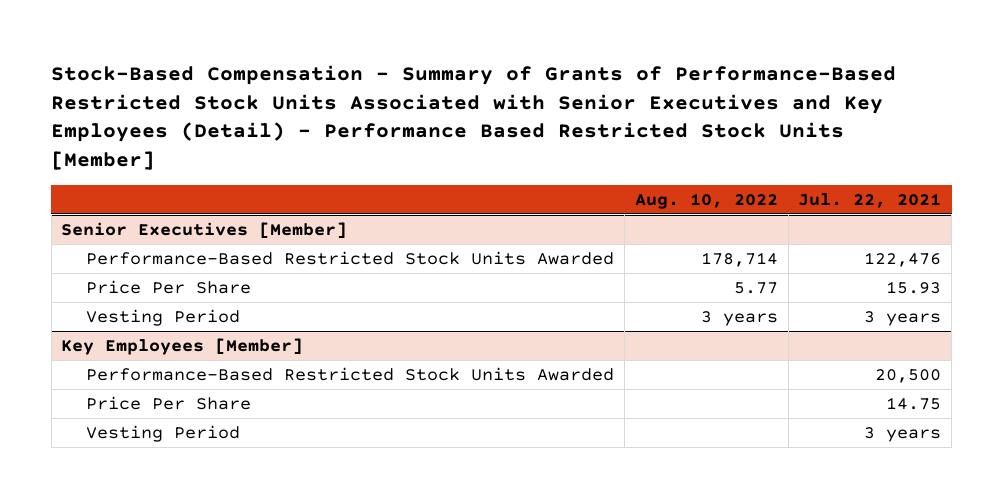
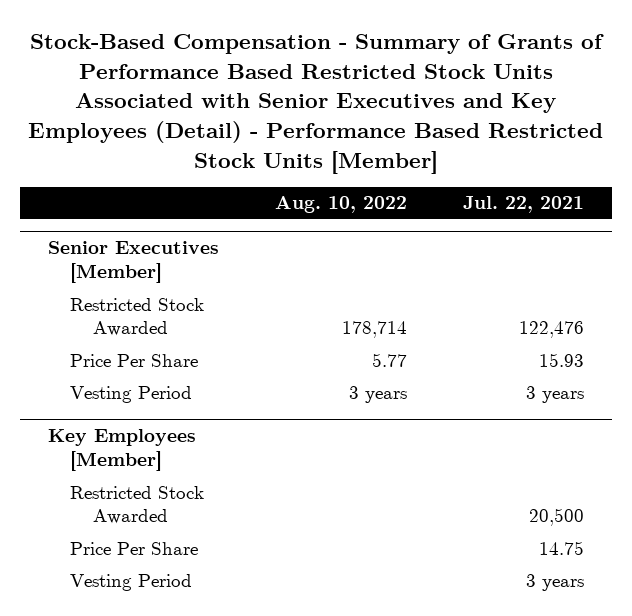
- Stock-Based Compensation - Summary of Grants of Performance-Based Restricted Stock Units Associated with Senior Executives and Key Employees (Detail) - Performance Based Restricted Stock Units [Member]
+ Stock-Based Compensation - Summary of Grants of Performance Based Restricted Stock Units Associated with Senior Executives and Key Employees (Detail) - Performance Based Restricted Stock Units [Member]
@ Senior Executives [Member]
- Performance-Based Restricted Stock Units Awarded | 178,714 | 122,476
+ Restricted Stock Awarded | 178,714 | 122,476
@ Key Employees [Member]
- Performance-Based Restricted Stock Units Awarded | | 20,500
+ Restricted Stock Awarded | | 20,500

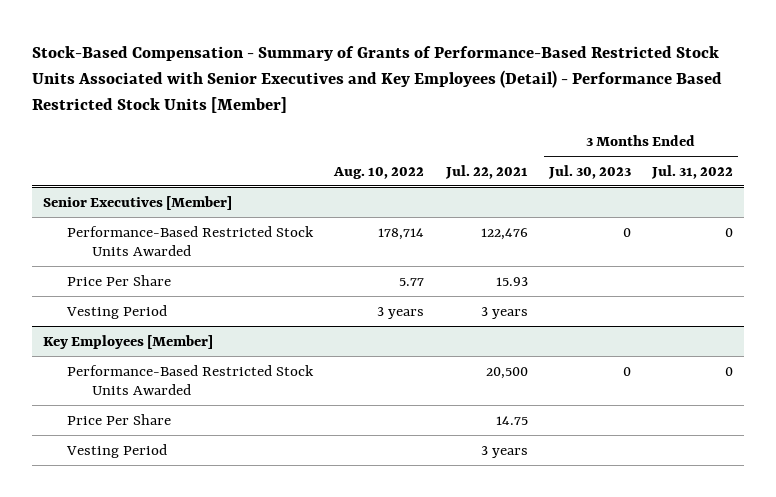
- Stock-Based Compensation - Summary of Grants of Performance Based Restricted Stock Units Associated with Senior Executives and Key Employees (Detail) - Performance Based Restricted Stock Units [Member]
+ Stock-Based Compensation - Summary of Grants of Performance-Based Restricted Stock Units Associated with Senior Executives and Key Employees (Detail) - Performance Based Restricted Stock Units [Member]
- | Aug. 10, 2022 | Jul. 22, 2021
+ | Aug. 10, 2022 | Jul. 22, 2021 | 3 Months Ended Jul. 30, 2023 | 3 Months Ended Jul. 31, 2022
@ Senior Executives [Member]
- Restricted Stock Awarded | 178,714 | 122,476
+ Performance-Based Restricted Stock Units Awarded | 178,714 | 122,476 | 0 | 0
@ Key Employees [Member]
- Restricted Stock Awarded | | 20,500
+ Performance-Based Restricted Stock Units Awarded | | 20,500 | 0 | 0

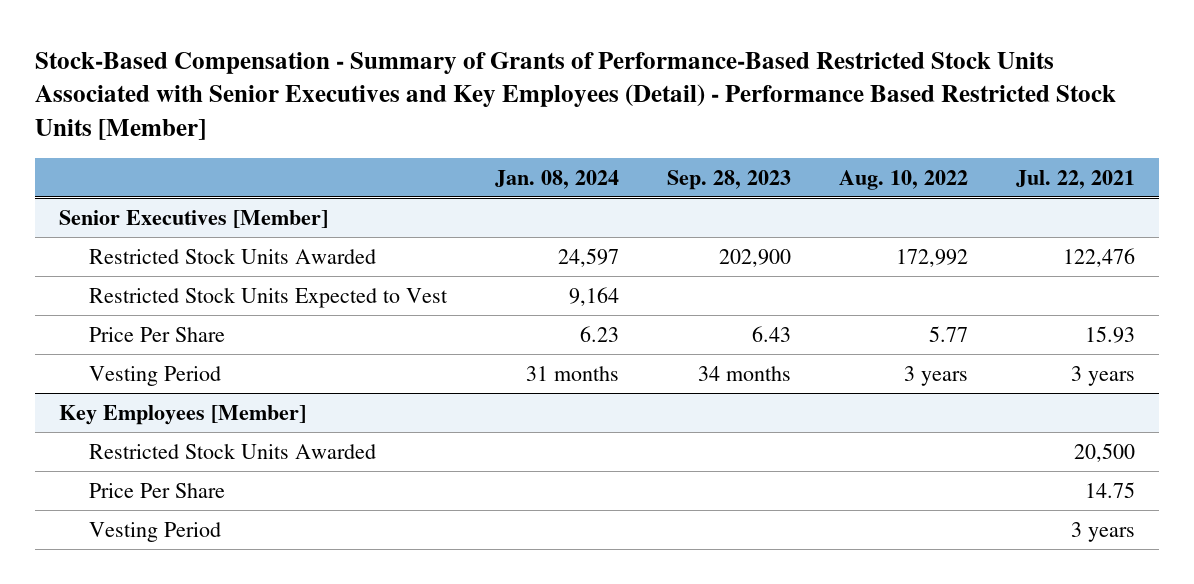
- | Aug. 10, 2022 | Jul. 22, 2021 | 3 Months Ended Jul. 30, 2023 | 3 Months Ended Jul. 31, 2022
+ | Jan. 08, 2024 | Sep. 28, 2023 | Aug. 10, 2022 | Jul. 22, 2021
@ Senior Executives [Member]
- Performance-Based Restricted Stock Units Awarded | 178,714 | 122,476 | 0 | 0
+ Restricted Stock Units Awarded | 24,597 | 202,900 | 172,992 | 122,476
+ Restricted Stock Units Expected to Vest | 9,164 | | |
@ Key Employees [Member]
- Performance-Based Restricted Stock Units Awarded | | 20,500 | 0 | 0
+ Restricted Stock Units Awarded | | | | 20,500

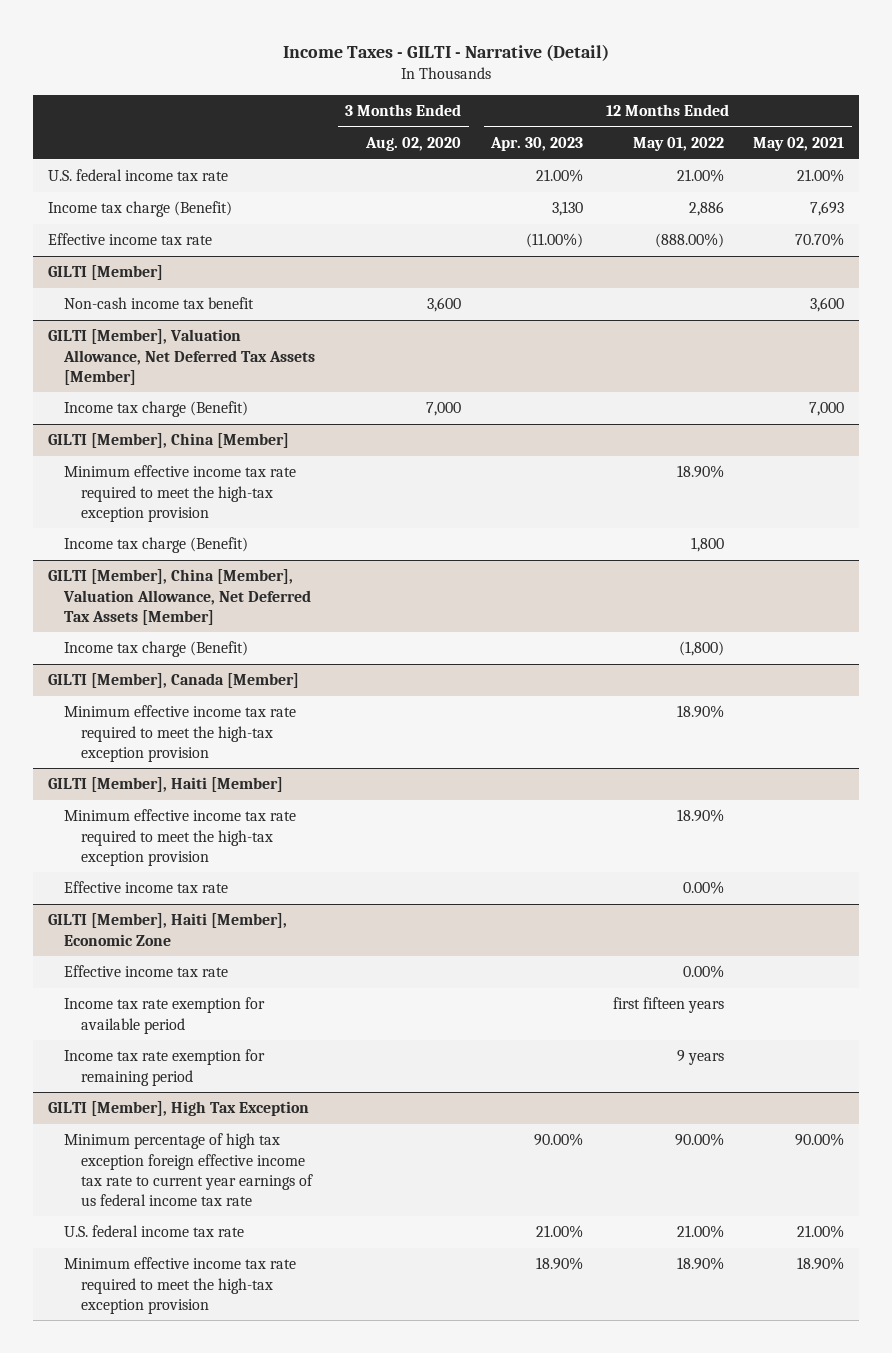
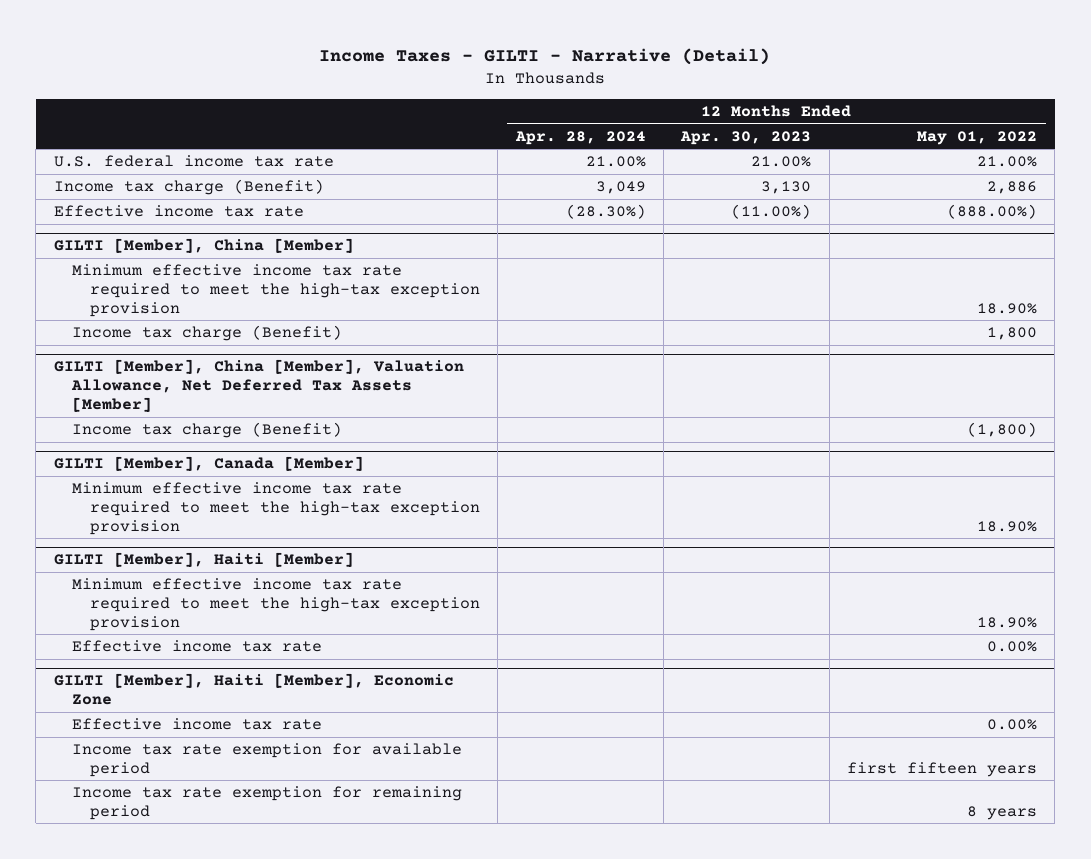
- | 3 Months Ended Aug. 02, 2020 | 12 Months Ended Apr. 30, 2023 | 12 Months Ended May 01, 2022 | 12 Months Ended May 02, 2021
+ | 12 Months Ended Apr. 28, 2024 | 12 Months Ended Apr. 30, 2023 | 12 Months Ended May 01, 2022
- GILTI [Member]
- Non-cash income tax benefit | 3,600 | | | 3,600
- GILTI [Member], Valuation Allowance, Net Deferred Tax Assets [Member]
- Income tax charge (Benefit) | 7,000 | | | 7,000
@ GILTI [Member], Haiti [Member], Economic Zone
- Income tax rate exemption for remaining period | | | 9 years |
- GILTI [Member], High Tax Exception
- Minimum percentage of high tax exception foreign effective income tax rate to current year earnings of us federal income tax rate | | 90.00% | 90.00% | 90.00%
- U.S. federal income tax rate | | 21.00% | 21.00% | 21.00%
- Minimum effective income tax rate required to meet the high-tax exception provision | | 18.90% | 18.90% | 18.90%
@ GILTI [Member], Haiti [Member], Economic Zone
+ Income tax rate exemption for remaining period | | | 8 years

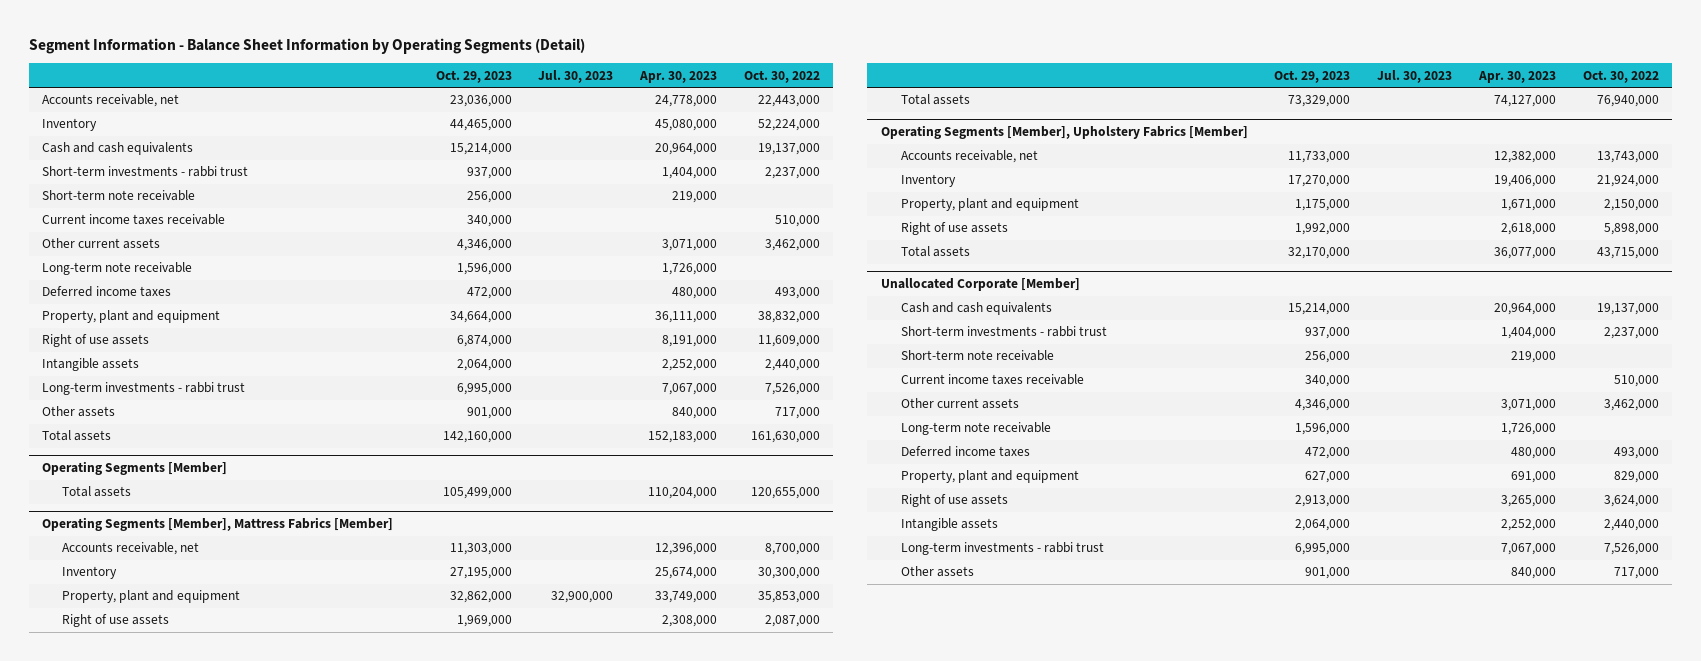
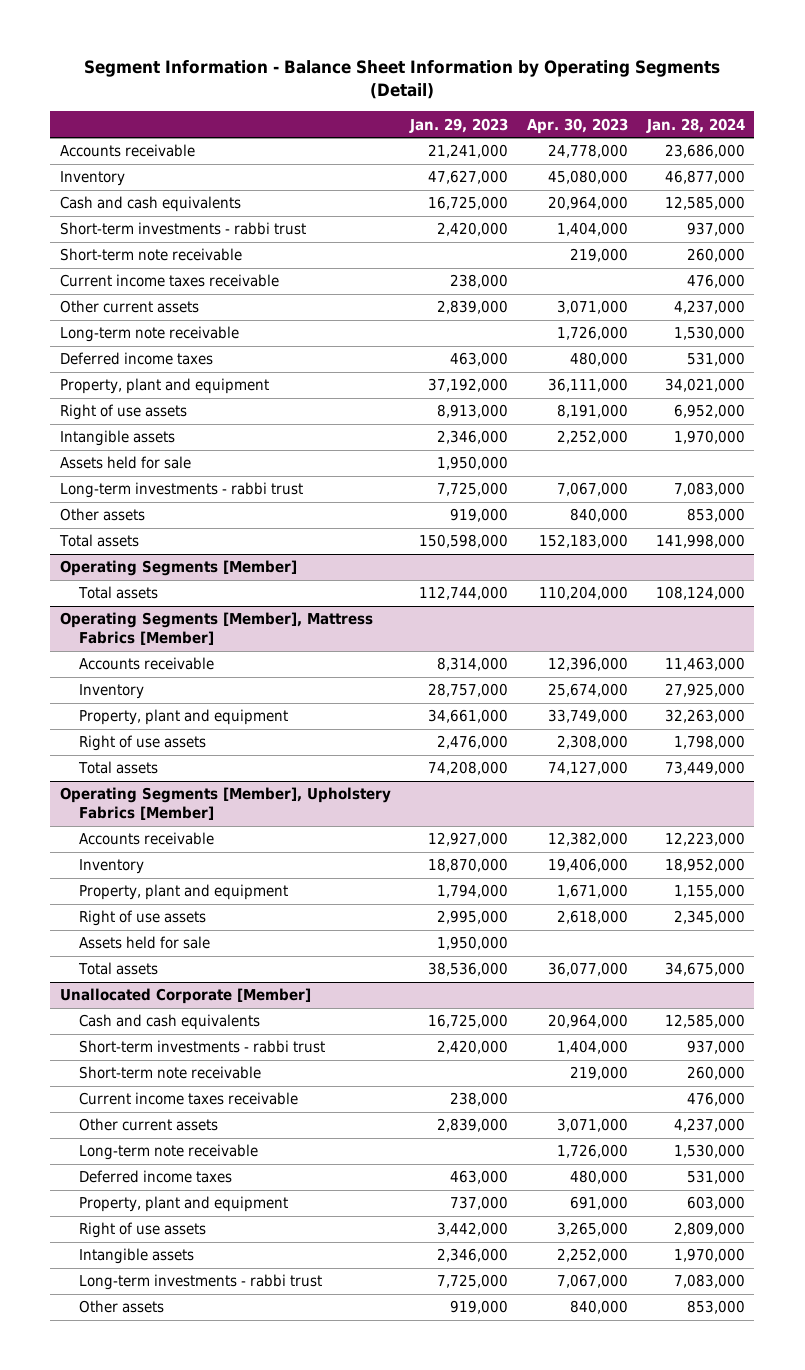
- | Oct. 29, 2023 | Jul. 30, 2023 | Apr. 30, 2023 | Oct. 30, 2022
+ | Jan. 29, 2023 | Apr. 30, 2023 | Jan. 28, 2024
- Accounts receivable, net | 23,036,000 | | 24,778,000 | 22,443,000
+ Accounts receivable | 21,241,000 | 24,778,000 | 23,686,000
+ Assets held for sale | 1,950,000 | |
@ Operating Segments [Member], Mattress Fabrics [Member]
- Accounts receivable, net | 11,303,000 | | 12,396,000 | 8,700,000
+ Accounts receivable | 8,314,000 | 12,396,000 | 11,463,000
@ Operating Segments [Member], Upholstery Fabrics [Member]
- Accounts receivable, net | 11,733,000 | | 12,382,000 | 13,743,000
+ Accounts receivable | 12,927,000 | 12,382,000 | 12,223,000
+ Assets held for sale | 1,950,000 | |

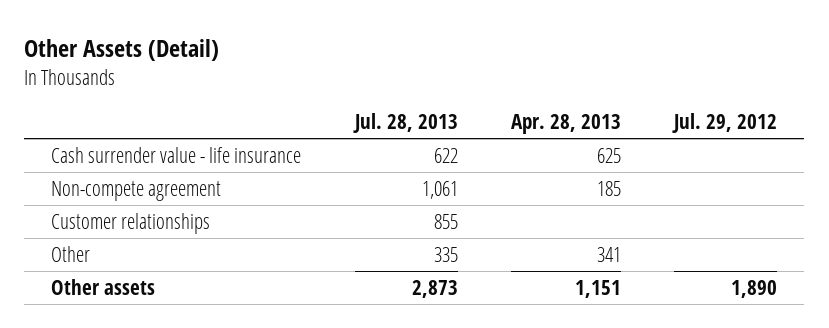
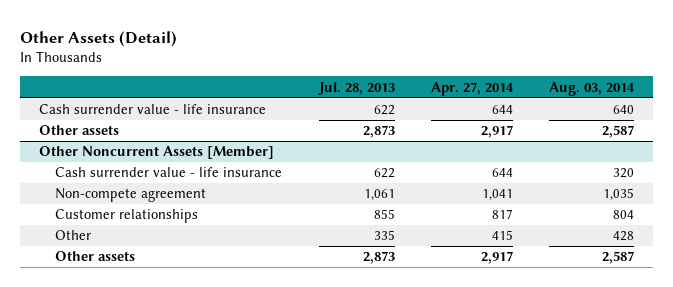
- | Jul. 28, 2013 | Apr. 28, 2013 | Jul. 29, 2012
+ | Jul. 28, 2013 | Apr. 27, 2014 | Aug. 03, 2014
+ Other assets | 2,873 | 2,917 | 2,587
+ Other Noncurrent Assets [Member]
+ Cash surrender value - life insurance | 622 | 644 | 320

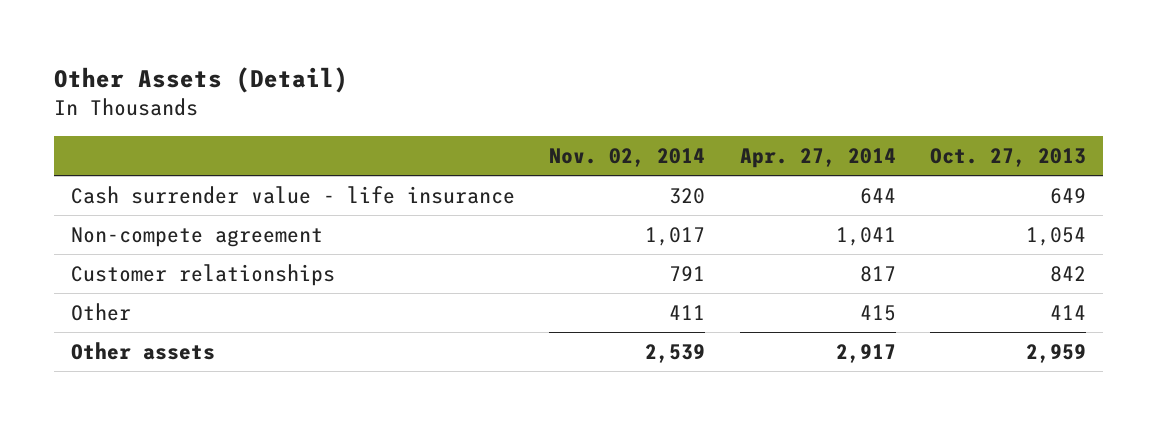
- | Jul. 28, 2013 | Apr. 27, 2014 | Aug. 03, 2014
+ | Nov. 02, 2014 | Apr. 27, 2014 | Oct. 27, 2013
- Other assets | 2,873 | 2,917 | 2,587
- Other Noncurrent Assets [Member]
- Cash surrender value - life insurance | 622 | 644 | 320

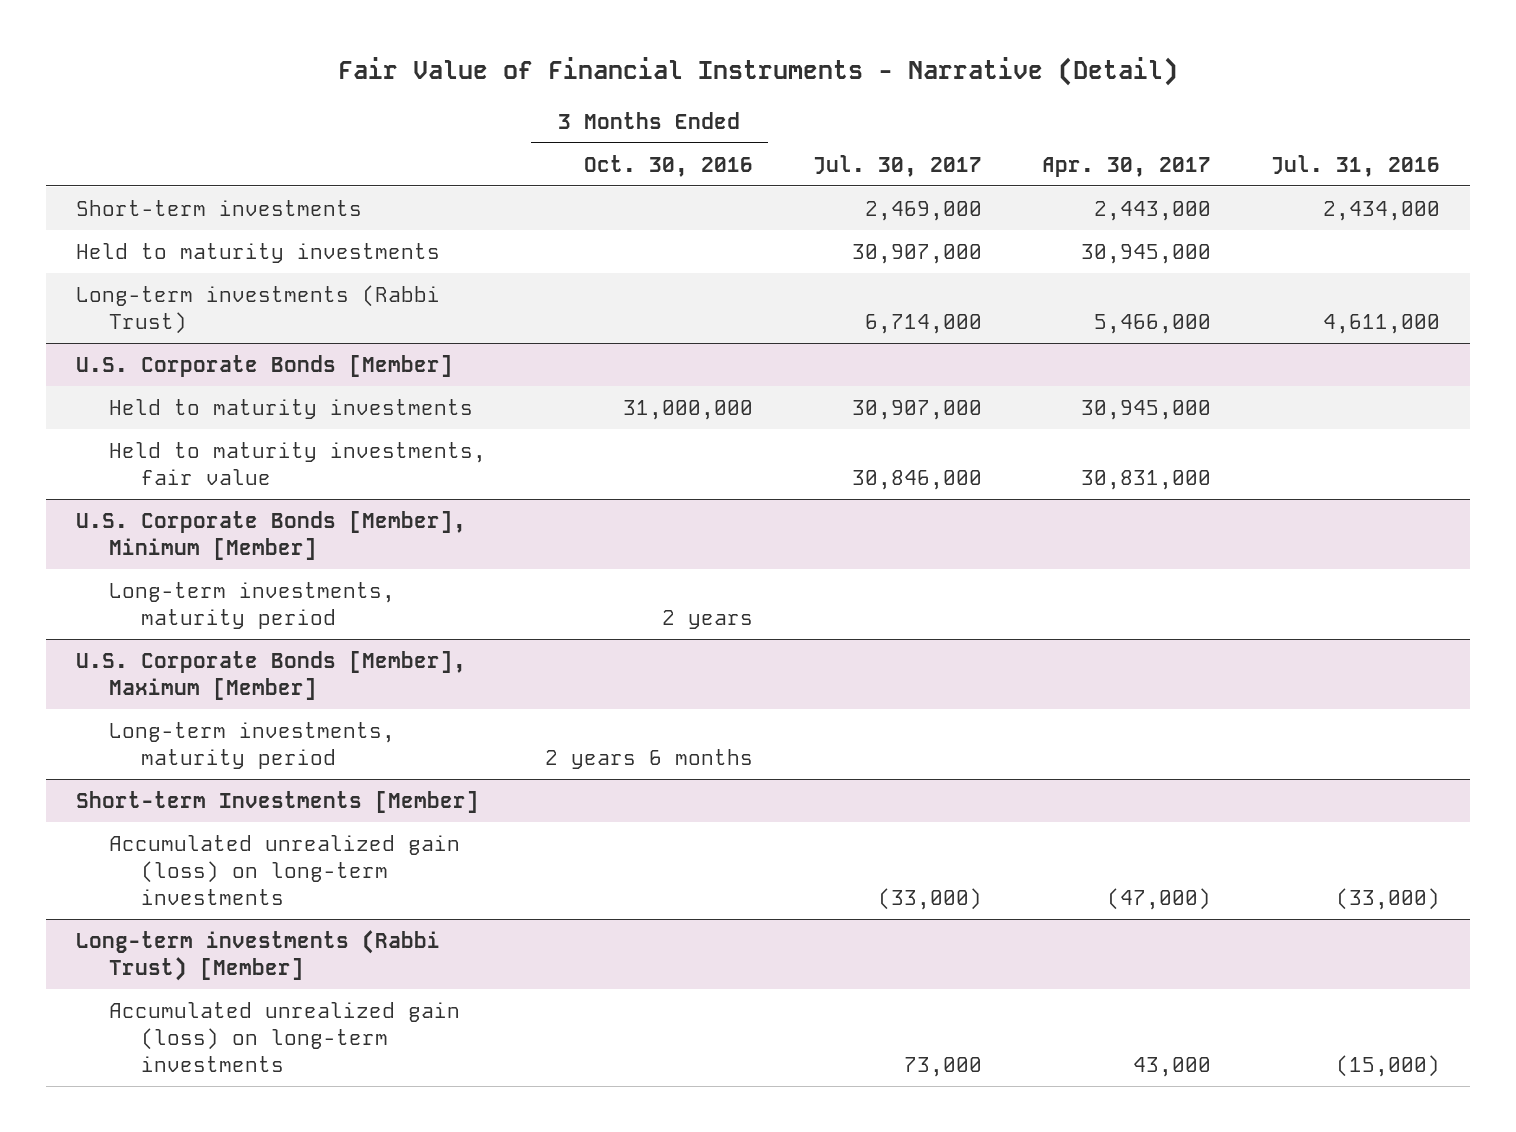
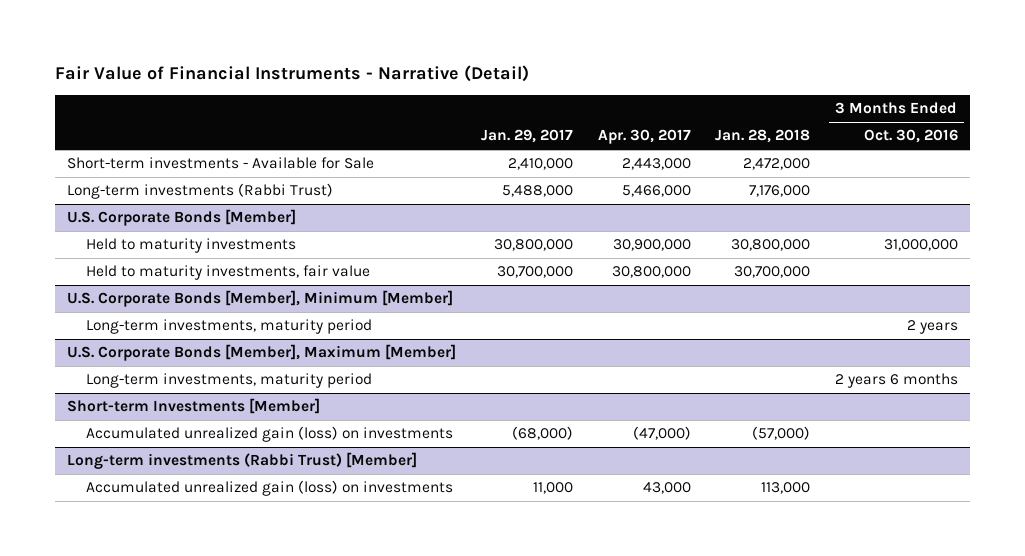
- | 3 Months Ended Oct. 30, 2016 | Jul. 30, 2017 | Apr. 30, 2017 | Jul. 31, 2016
+ | Jan. 29, 2017 | Apr. 30, 2017 | Jan. 28, 2018 | 3 Months Ended Oct. 30, 2016
- Short-term investments | | 2,469,000 | 2,443,000 | 2,434,000
- Held to maturity investments | | 30,907,000 | 30,945,000 |
+ Short-term investments - Available for Sale | 2,410,000 | 2,443,000 | 2,472,000 |
@ U.S. Corporate Bonds [Member]
- Held to maturity investments | 31,000,000 | 30,907,000 | 30,945,000 |
- Held to maturity investments, fair value | | 30,846,000 | 30,831,000 |
+ Held to maturity investments | 30,800,000 | 30,900,000 | 30,800,000 | 31,000,000
+ Held to maturity investments, fair value | 30,700,000 | 30,800,000 | 30,700,000 |
@ Short-term Investments [Member]
- Accumulated unrealized gain (loss) on long-term investments | | (33,000) | (47,000) | (33,000)
+ Accumulated unrealized gain (loss) on investments | (68,000) | (47,000) | (57,000) |
@ Long-term investments (Rabbi Trust) [Member]
- Accumulated unrealized gain (loss) on long-term investments | | 73,000 | 43,000 | (15,000)
+ Accumulated unrealized gain (loss) on investments | 11,000 | 43,000 | 113,000 |

